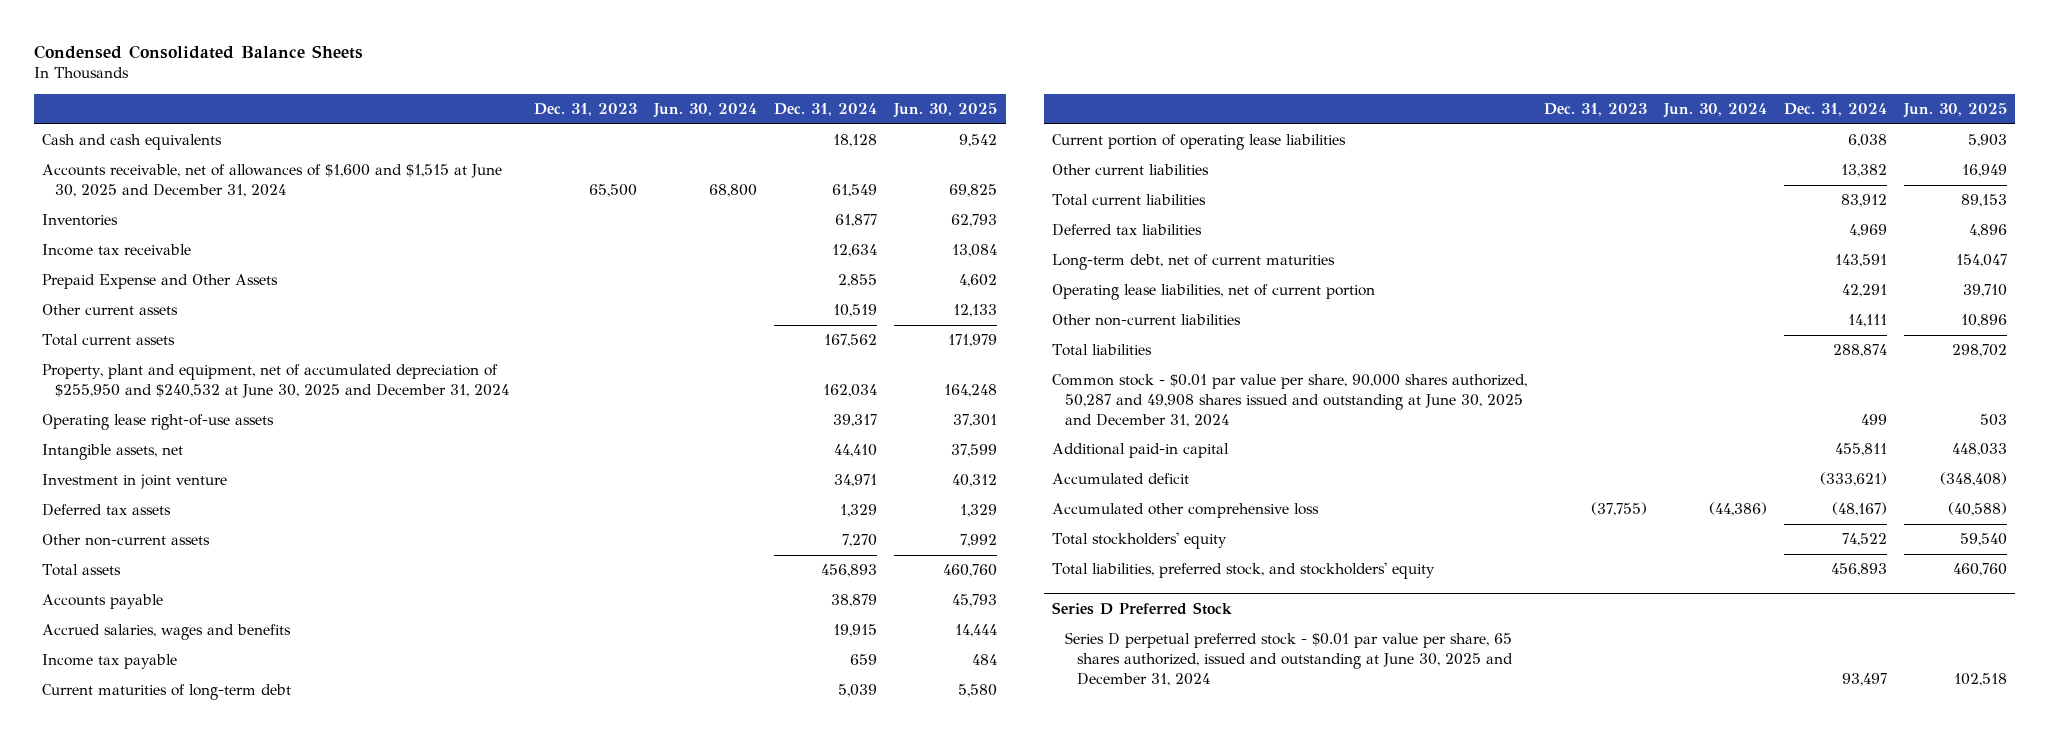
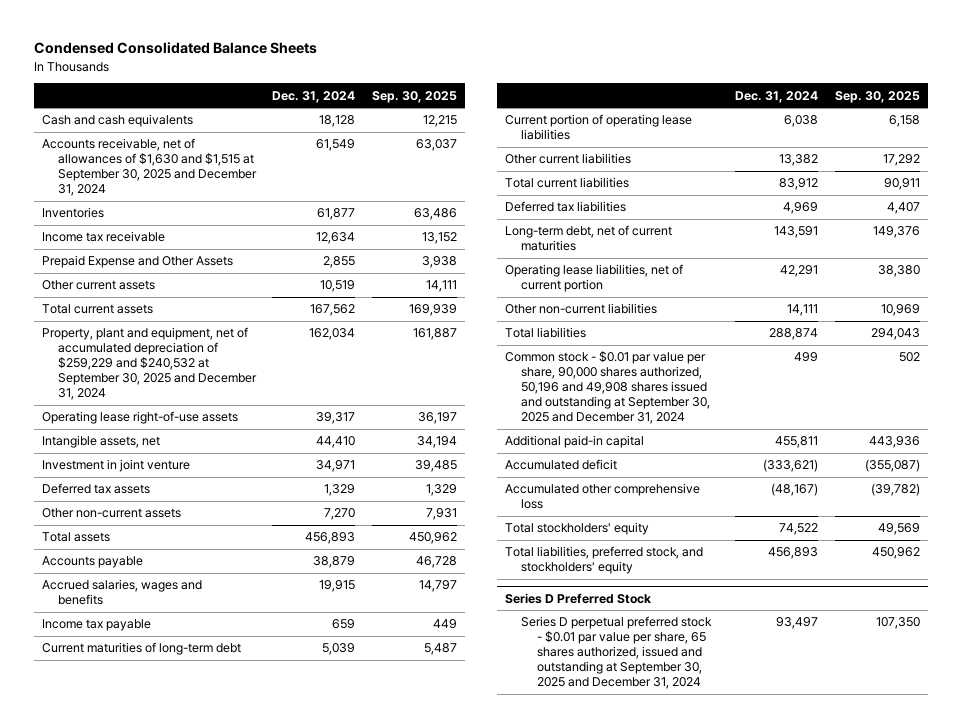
- | Dec. 31, 2023 | Jun. 30, 2024 | Dec. 31, 2024 | Jun. 30, 2025
+ | Dec. 31, 2024 | Sep. 30, 2025
- Accounts receivable, net of allowances of $1,600 and $1,515 at June 30, 2025 and December 31, 2024 | 65,500 | 68,800 | 61,549 | 69,825
+ Accounts receivable, net of allowances of $1,630 and $1,515 at September 30, 2025 and December 31, 2024 | 61,549 | 63,037
- Property, plant and equipment, net of accumulated depreciation of $255,950 and $240,532 at June 30, 2025 and December 31, 2024 | | | 162,034 | 164,248
+ Property, plant and equipment, net of accumulated depreciation of $259,229 and $240,532 at September 30, 2025 and December 31, 2024 | 162,034 | 161,887
- Common stock - $0.01 par value per share, 90,000 shares authorized, 50,287 and 49,908 shares issued and outstanding at June 30, 2025 and December 31, 2024 | | | 499 | 503
+ Common stock - $0.01 par value per share, 90,000 shares authorized, 50,196 and 49,908 shares issued and outstanding at September 30, 2025 and December 31, 2024 | 499 | 502
@ Series D Preferred Stock
- Series D perpetual preferred stock - $0.01 par value per share, 65 shares authorized, issued and outstanding at June 30, 2025 and December 31, 2024 | | | 93,497 | 102,518
+ Series D perpetual preferred stock - $0.01 par value per share, 65 shares authorized, issued and outstanding at September 30, 2025 and December 31, 2024 | 93,497 | 107,350

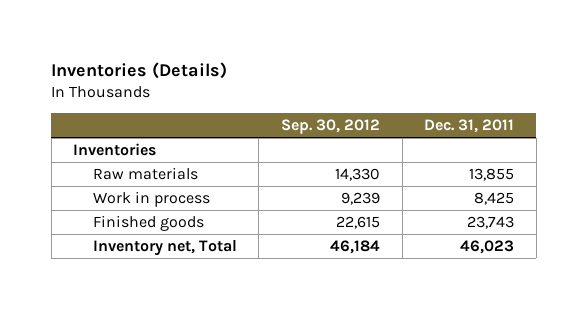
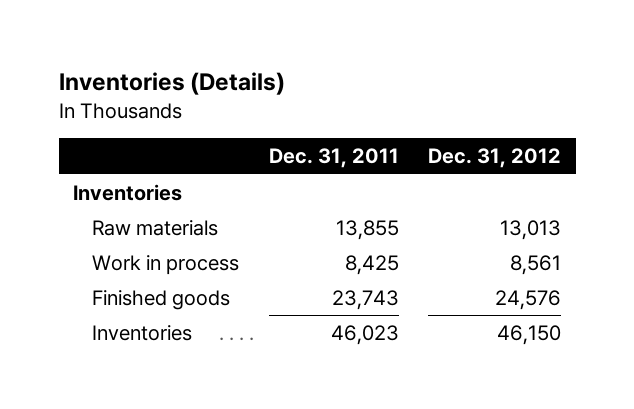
- | Sep. 30, 2012 | Dec. 31, 2011
+ | Dec. 31, 2011 | Dec. 31, 2012
- Inventory net, Total | 46,184 | 46,023
+ Inventories | 46,023 | 46,150

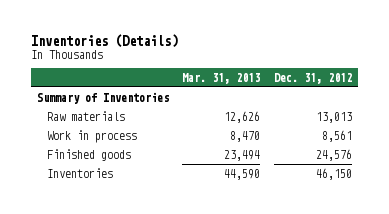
- | Dec. 31, 2011 | Dec. 31, 2012
+ | Mar. 31, 2013 | Dec. 31, 2012
- Inventories
+ Summary of Inventories

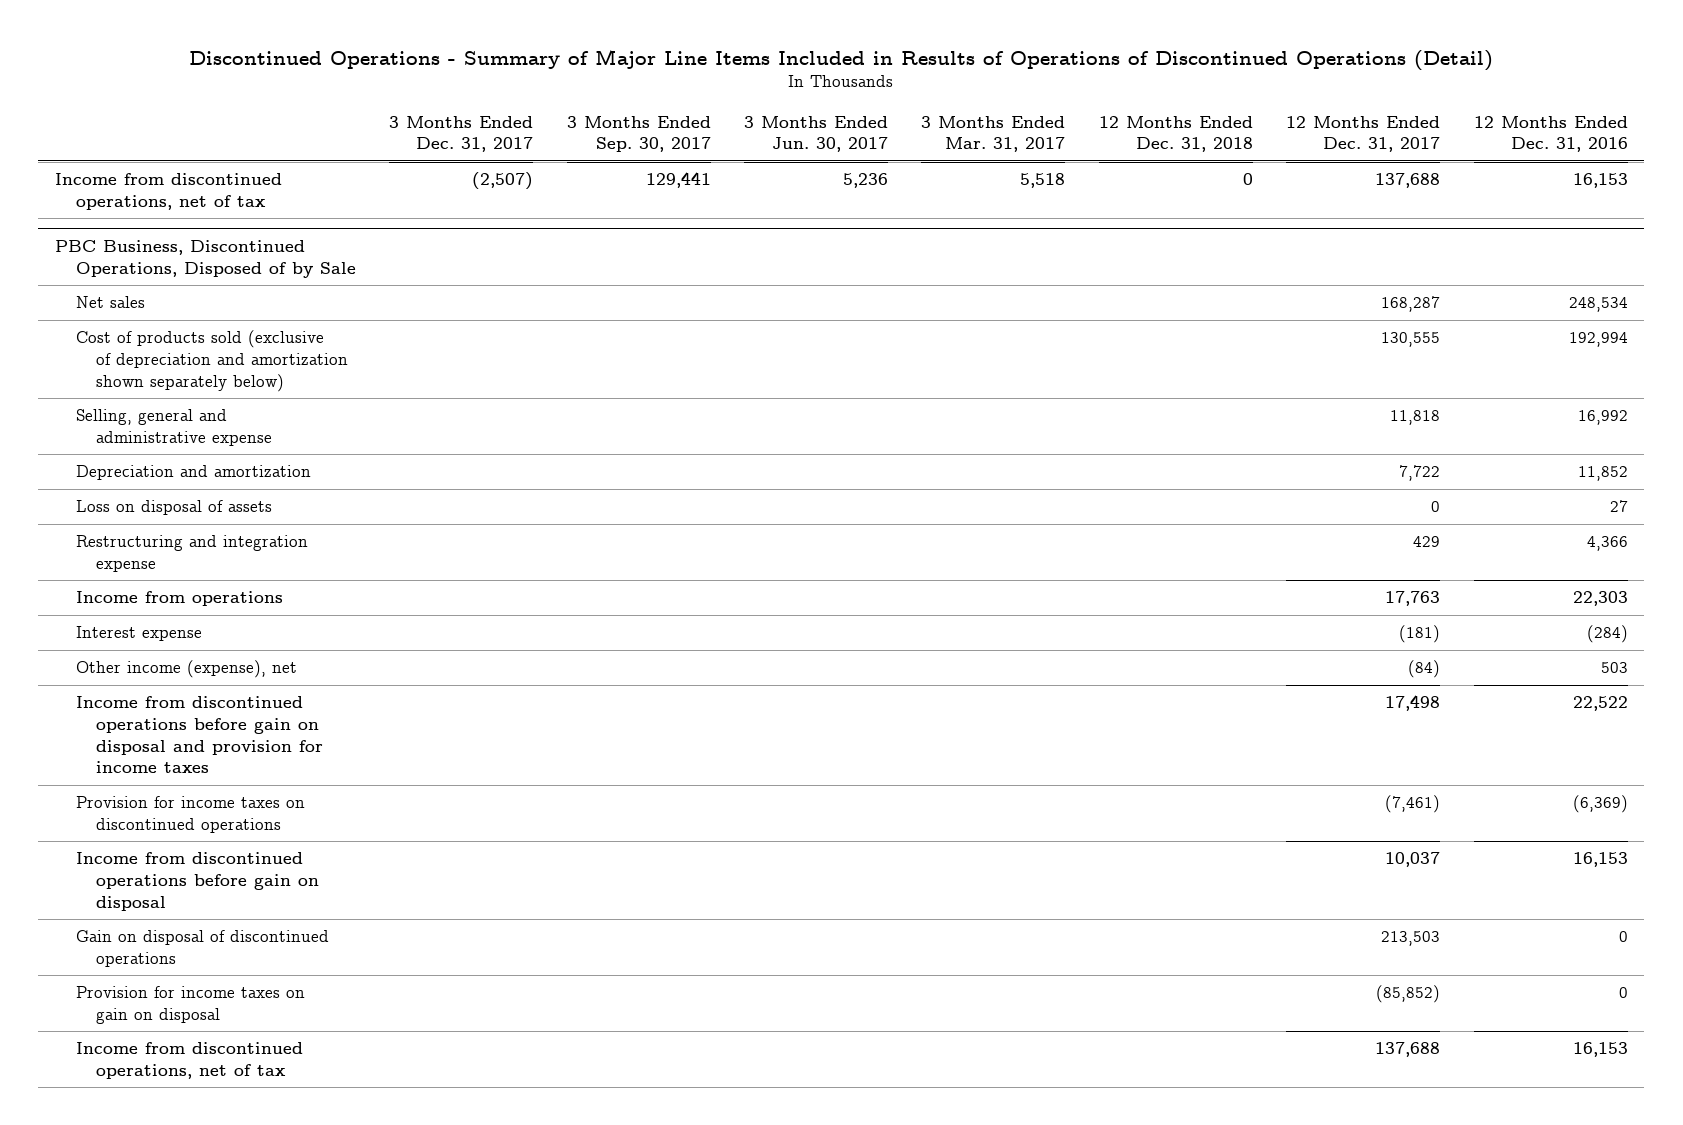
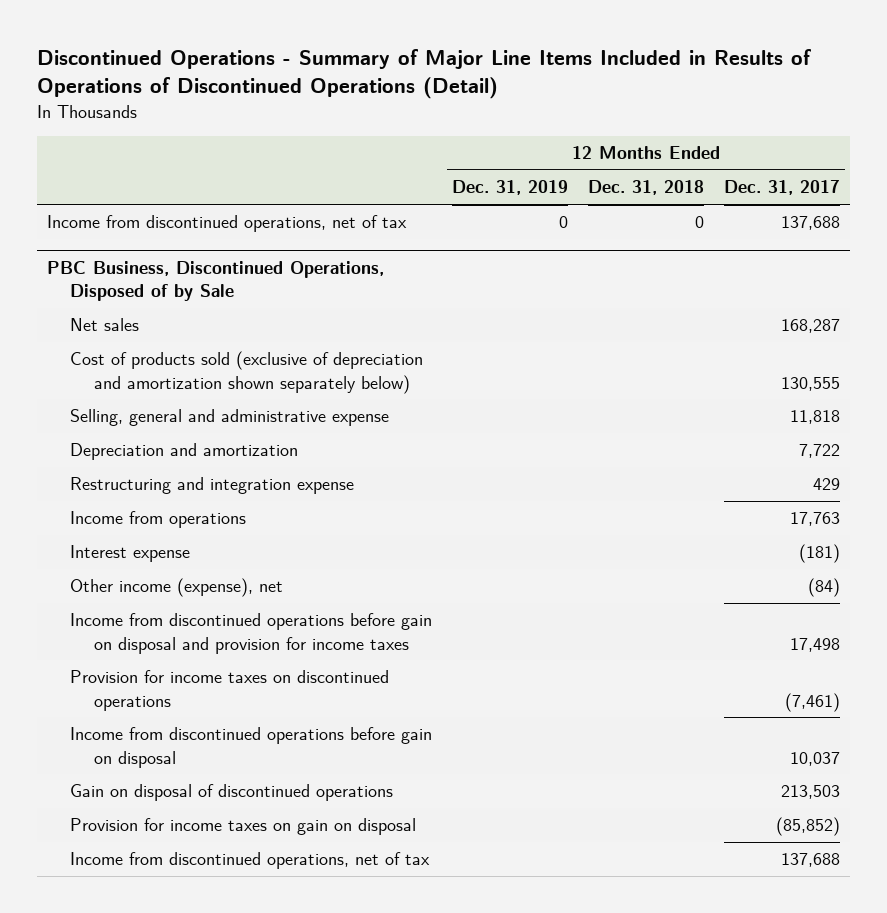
- | 3 Months Ended Dec. 31, 2017 | 3 Months Ended Sep. 30, 2017 | 3 Months Ended Jun. 30, 2017 | 3 Months Ended Mar. 31, 2017 | 12 Months Ended Dec. 31, 2018 | 12 Months Ended Dec. 31, 2017 | 12 Months Ended Dec. 31, 2016
+ | 12 Months Ended Dec. 31, 2019 | 12 Months Ended Dec. 31, 2018 | 12 Months Ended Dec. 31, 2017
@ PBC Business, Discontinued Operations, Disposed of by Sale
- Loss on disposal of assets | | | | | | 0 | 27

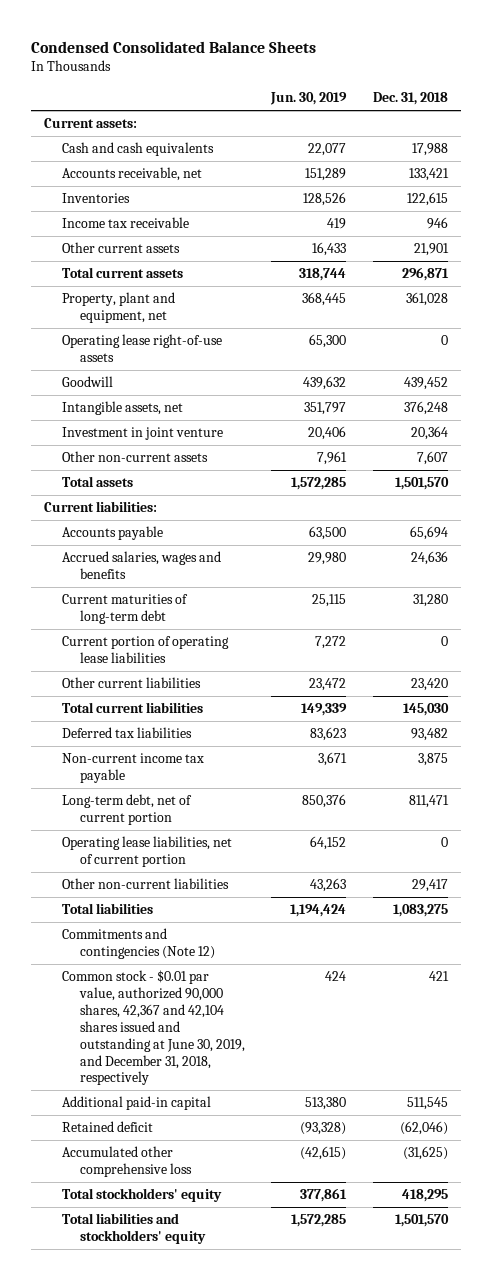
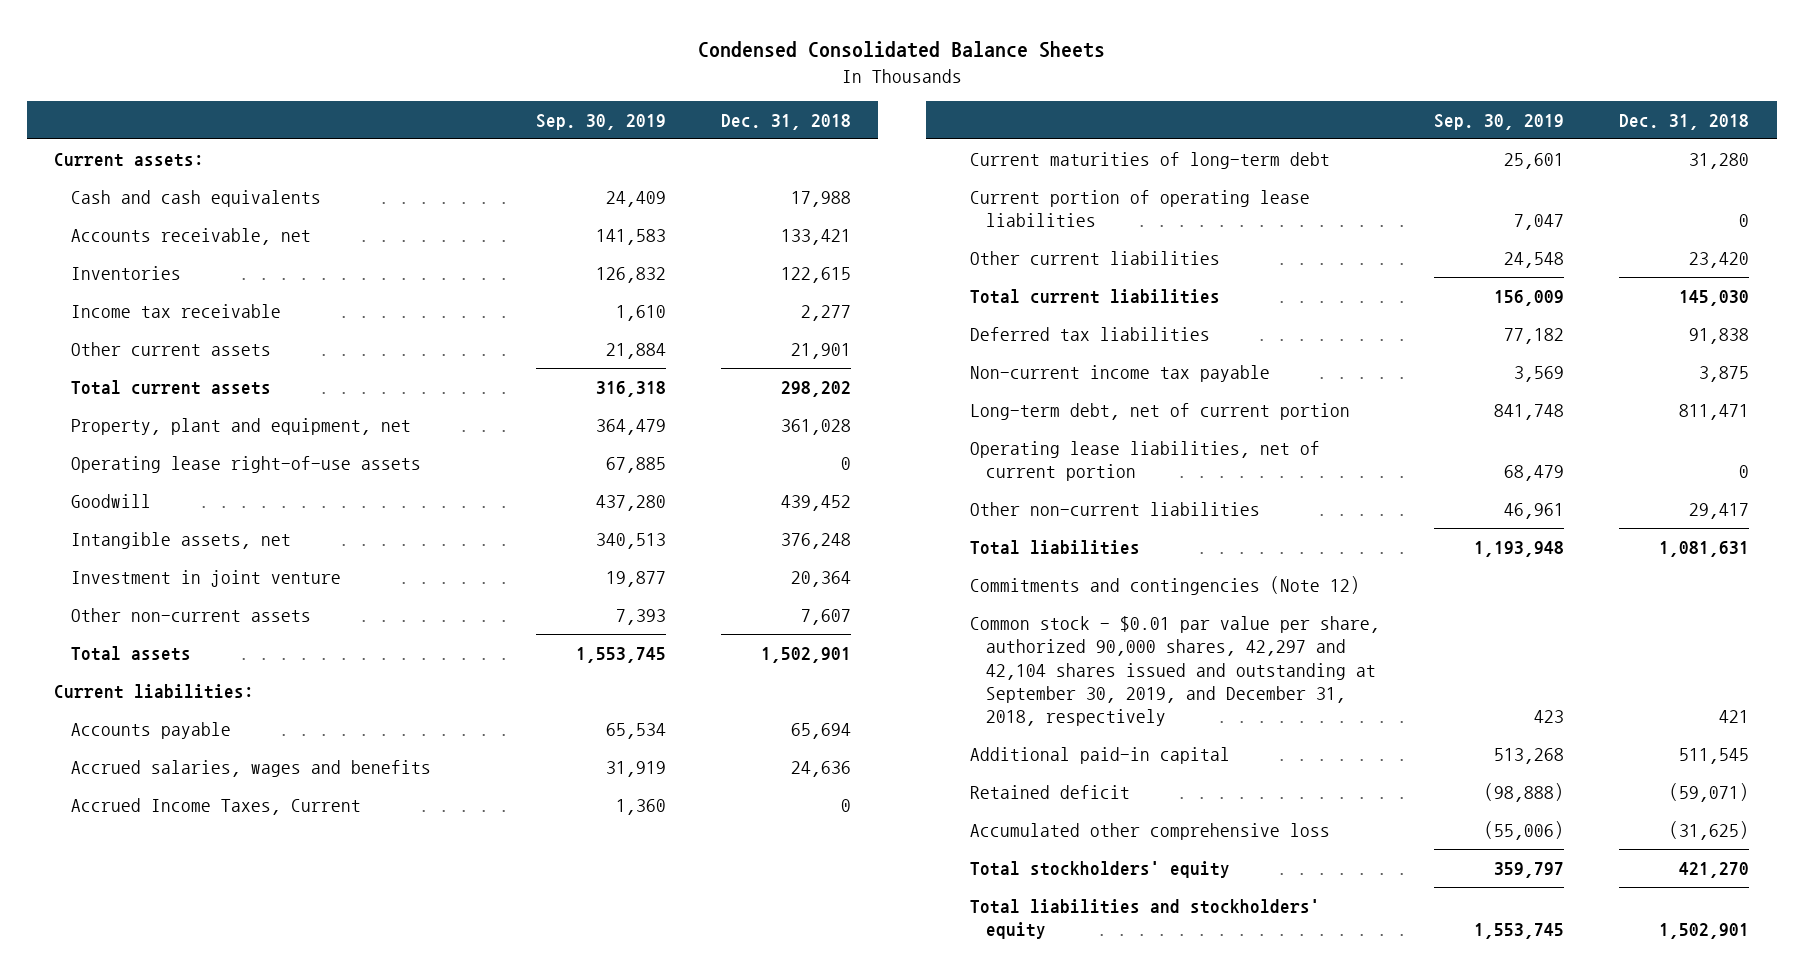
- | Jun. 30, 2019 | Dec. 31, 2018
+ | Sep. 30, 2019 | Dec. 31, 2018
- Income tax receivable | 419 | 946
+ Income tax receivable | 1,610 | 2,277
- Total current assets | 318,744 | 296,871
+ Total current assets | 316,318 | 298,202
- Total assets | 1,572,285 | 1,501,570
+ Total assets | 1,553,745 | 1,502,901
+ Accrued Income Taxes, Current | 1,360 | 0
- Deferred tax liabilities | 83,623 | 93,482
+ Deferred tax liabilities | 77,182 | 91,838
- Total liabilities | 1,194,424 | 1,083,275
+ Total liabilities | 1,193,948 | 1,081,631
- Common stock - $0.01 par value, authorized 90,000 shares, 42,367 and 42,104 shares issued and outstanding at June 30, 2019, and December 31, 2018, respectively | 424 | 421
+ Common stock - $0.01 par value per share, authorized 90,000 shares, 42,297 and 42,104 shares issued and outstanding at September 30, 2019, and December 31, 2018, respectively | 423 | 421
- Retained deficit | (93,328) | (62,046)
+ Retained deficit | (98,888) | (59,071)
- Total stockholders' equity | 377,861 | 418,295
- Total liabilities and stockholders' equity | 1,572,285 | 1,501,570
+ Total stockholders' equity | 359,797 | 421,270
+ Total liabilities and stockholders' equity | 1,553,745 | 1,502,901

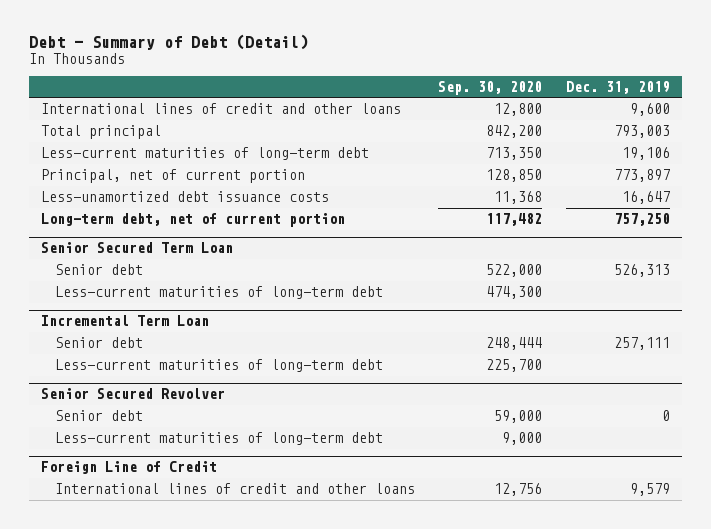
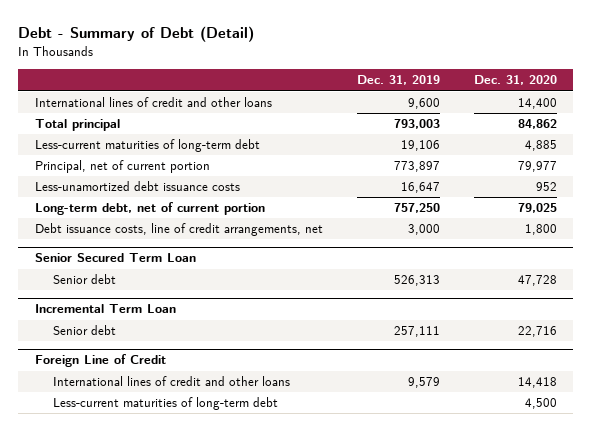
- | Sep. 30, 2020 | Dec. 31, 2019
+ | Dec. 31, 2019 | Dec. 31, 2020
+ Debt issuance costs, line of credit arrangements, net | 3,000 | 1,800
@ Senior Secured Term Loan
- Less-current maturities of long-term debt | 474,300 |
@ Incremental Term Loan
- Less-current maturities of long-term debt | 225,700 |
- Senior Secured Revolver
- Senior debt | 59,000 | 0
- Less-current maturities of long-term debt | 9,000 |
@ Foreign Line of Credit
+ Less-current maturities of long-term debt | | 4,500

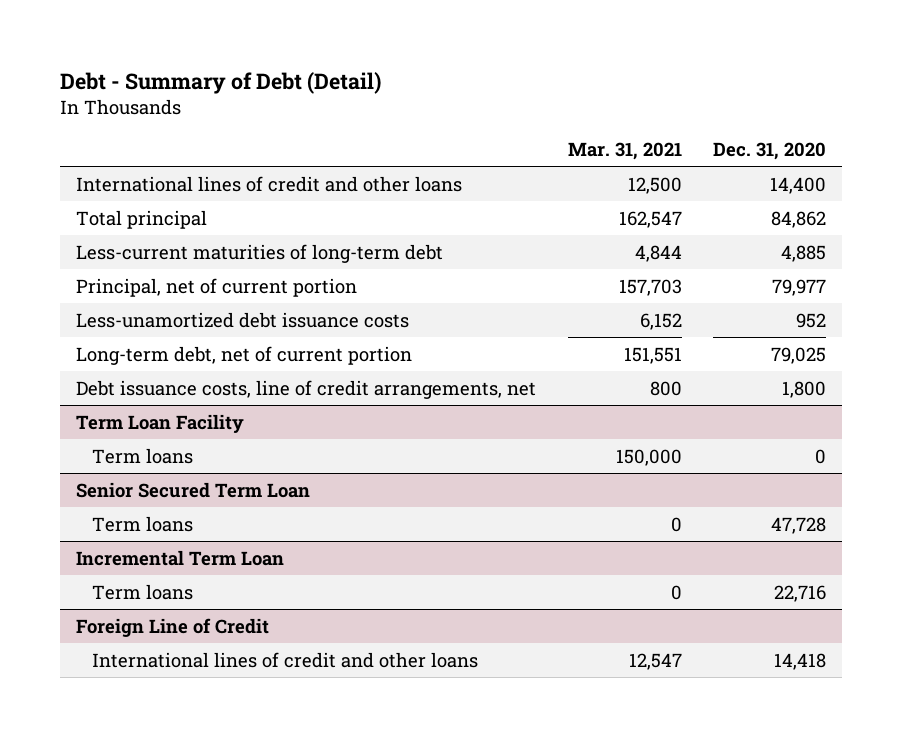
- | Dec. 31, 2019 | Dec. 31, 2020
+ | Mar. 31, 2021 | Dec. 31, 2020
+ Term Loan Facility
+ Term loans | 150,000 | 0
@ Senior Secured Term Loan
- Senior debt | 526,313 | 47,728
+ Term loans | 0 | 47,728
@ Incremental Term Loan
- Senior debt | 257,111 | 22,716
+ Term loans | 0 | 22,716
@ Foreign Line of Credit
- Less-current maturities of long-term debt | | 4,500

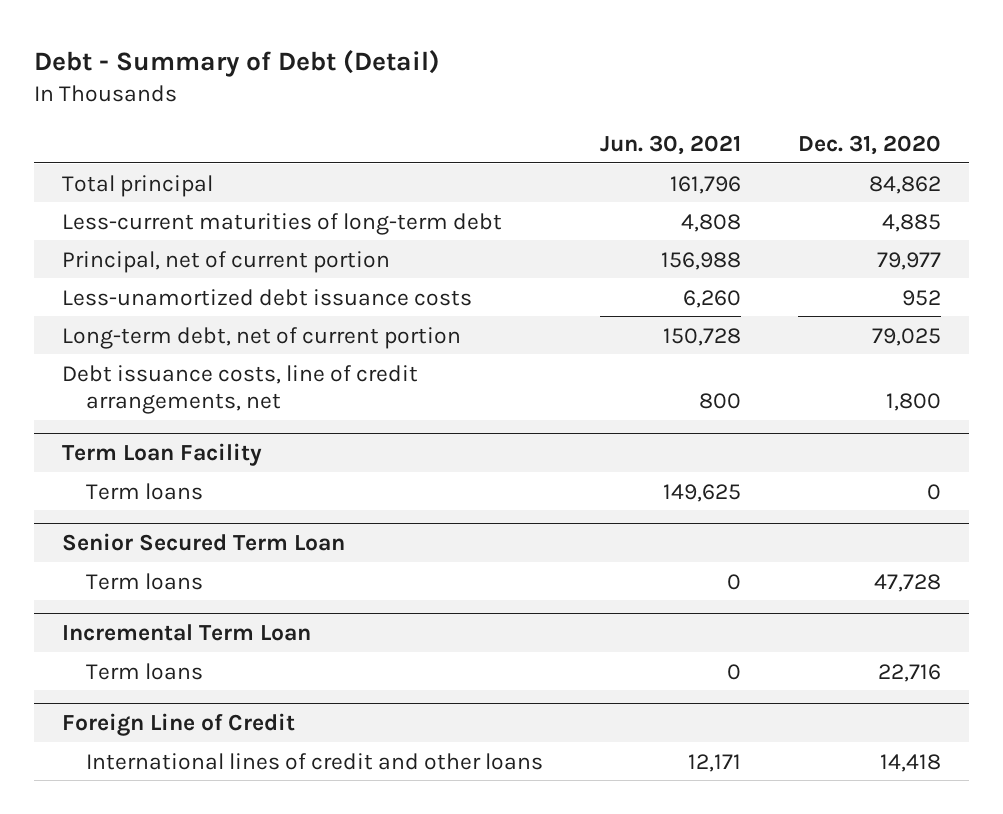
- | Mar. 31, 2021 | Dec. 31, 2020
+ | Jun. 30, 2021 | Dec. 31, 2020
- International lines of credit and other loans | 12,500 | 14,400

